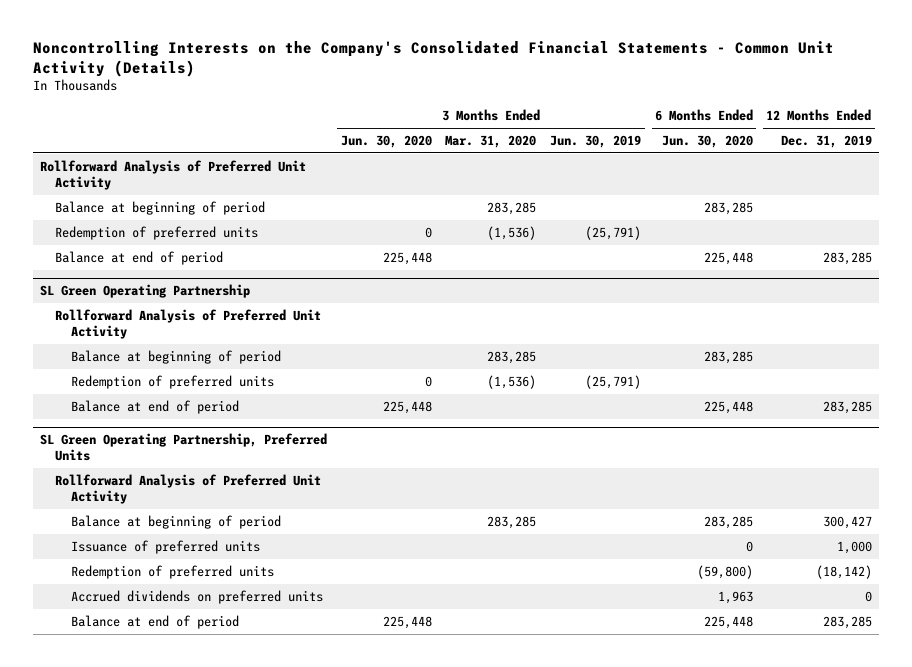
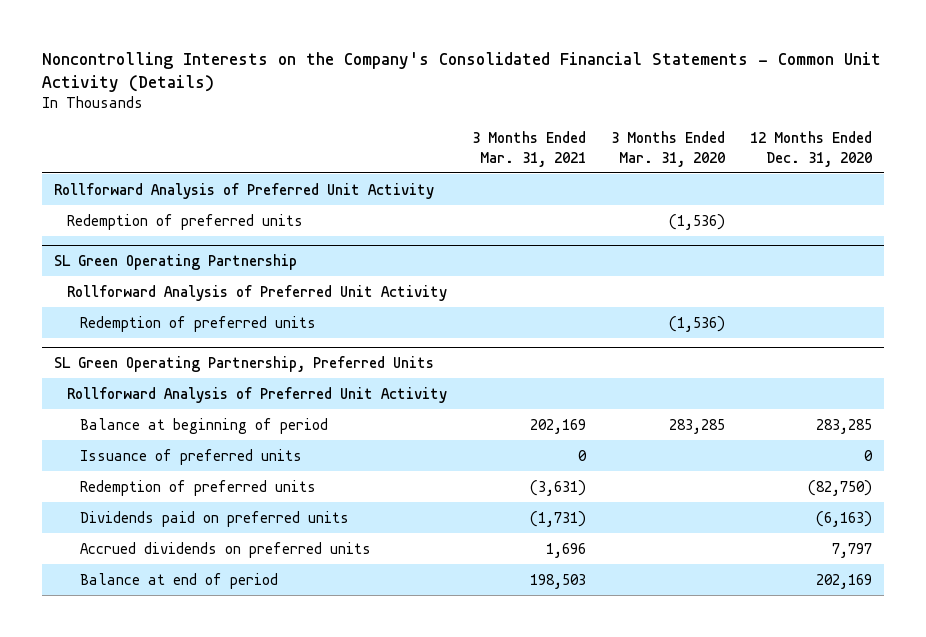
- | 3 Months Ended Jun. 30, 2020 | 3 Months Ended Mar. 31, 2020 | 3 Months Ended Jun. 30, 2019 | 6 Months Ended Jun. 30, 2020 | 12 Months Ended Dec. 31, 2019
+ | 3 Months Ended Mar. 31, 2021 | 3 Months Ended Mar. 31, 2020 | 12 Months Ended Dec. 31, 2020
- Balance at beginning of period | | 283,285 | | 283,285 |
- Balance at end of period | 225,448 | | | 225,448 | 283,285
@ SL Green Operating Partnership
- Balance at beginning of period | | 283,285 | | 283,285 |
- Balance at end of period | 225,448 | | | 225,448 | 283,285
@ SL Green Operating Partnership, Preferred Units
+ Dividends paid on preferred units | (1,731) | | (6,163)

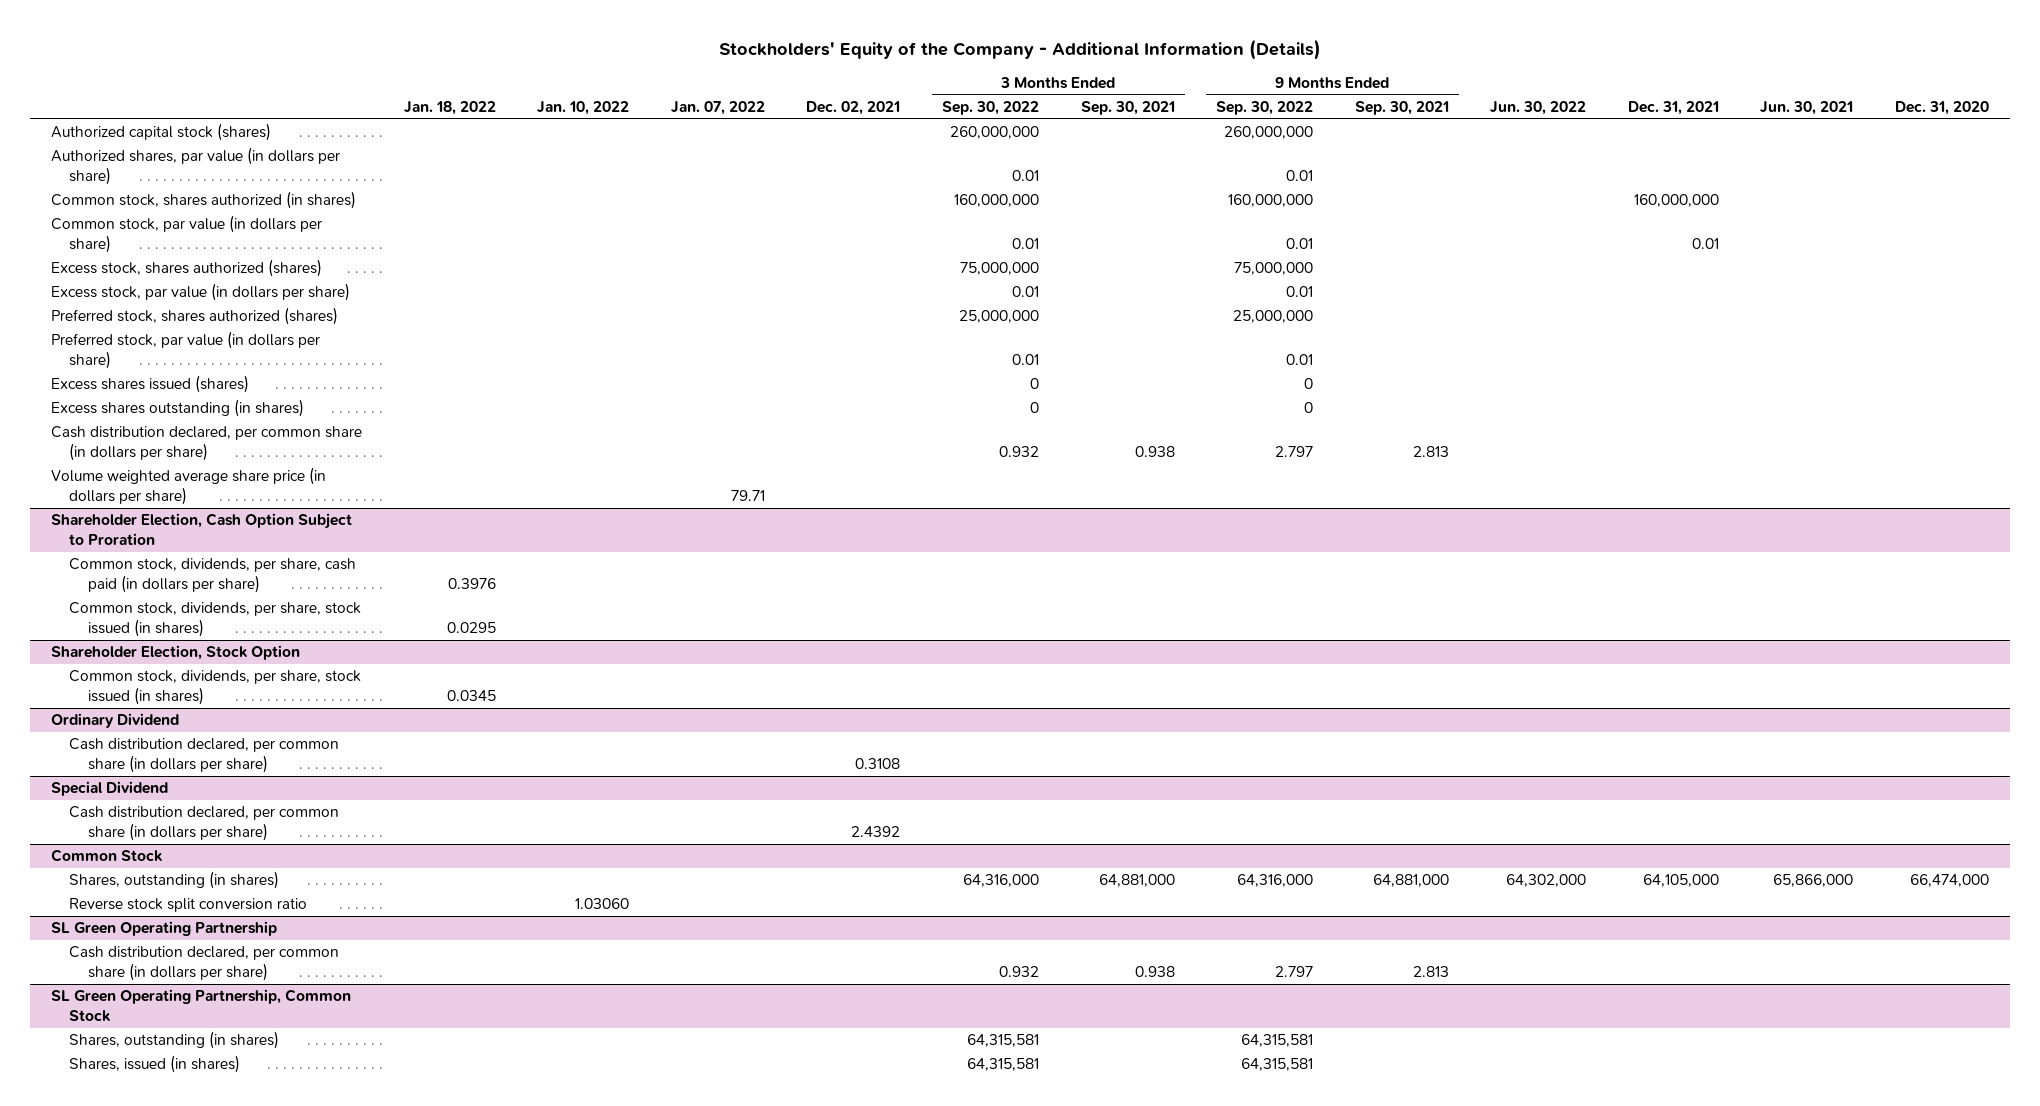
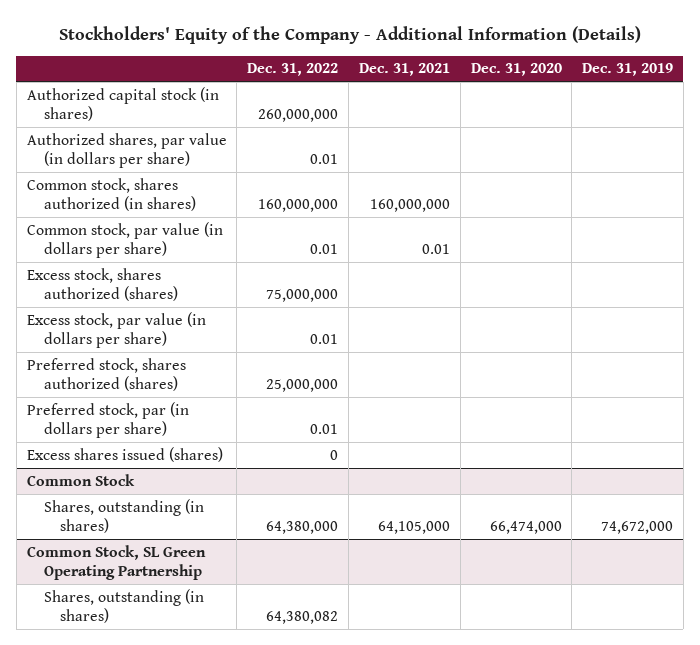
- | Jan. 18, 2022 | Jan. 10, 2022 | Jan. 07, 2022 | Dec. 02, 2021 | 3 Months Ended Sep. 30, 2022 | 3 Months Ended Sep. 30, 2021 | 9 Months Ended Sep. 30, 2022 | 9 Months Ended Sep. 30, 2021 | Jun. 30, 2022 | Dec. 31, 2021 | Jun. 30, 2021 | Dec. 31, 2020
+ | Dec. 31, 2022 | Dec. 31, 2021 | Dec. 31, 2020 | Dec. 31, 2019
- Authorized capital stock (shares) | | | | | 260,000,000 | | 260,000,000 | | | | |
+ Authorized capital stock (in shares) | 260,000,000 | | |
- Preferred stock, par value (in dollars per share) | | | | | 0.01 | | 0.01 | | | | |
+ Preferred stock, par (in dollars per share) | 0.01 | | |
- Excess shares outstanding (in shares) | | | | | 0 | | 0 | | | | |
- Cash distribution declared, per common share (in dollars per share) | | | | | 0.932 | 0.938 | 2.797 | 2.813 | | | |
- Volume weighted average share price (in dollars per share) | | | 79.71 | | | | | | | | |
- Shareholder Election, Cash Option Subject to Proration
- Common stock, dividends, per share, cash paid (in dollars per share) | 0.3976 | | | | | | | | | | |
- Common stock, dividends, per share, stock issued (in shares) | 0.0295 | | | | | | | | | | |
- Shareholder Election, Stock Option
- Common stock, dividends, per share, stock issued (in shares) | 0.0345 | | | | | | | | | | |
- Ordinary Dividend
- Cash distribution declared, per common share (in dollars per share) | | | | 0.3108 | | | | | | | |
- Special Dividend
- Cash distribution declared, per common share (in dollars per share) | | | | 2.4392 | | | | | | | |
@ Common Stock
- Reverse stock split conversion ratio | | 1.03060 | | | | | | | | | |
- SL Green Operating Partnership
- Cash distribution declared, per common share (in dollars per share) | | | | | 0.932 | 0.938 | 2.797 | 2.813 | | | |
- SL Green Operating Partnership, Common Stock
+ Common Stock, SL Green Operating Partnership
- Shares, issued (in shares) | | | | | 64,315,581 | | 64,315,581 | | | | |

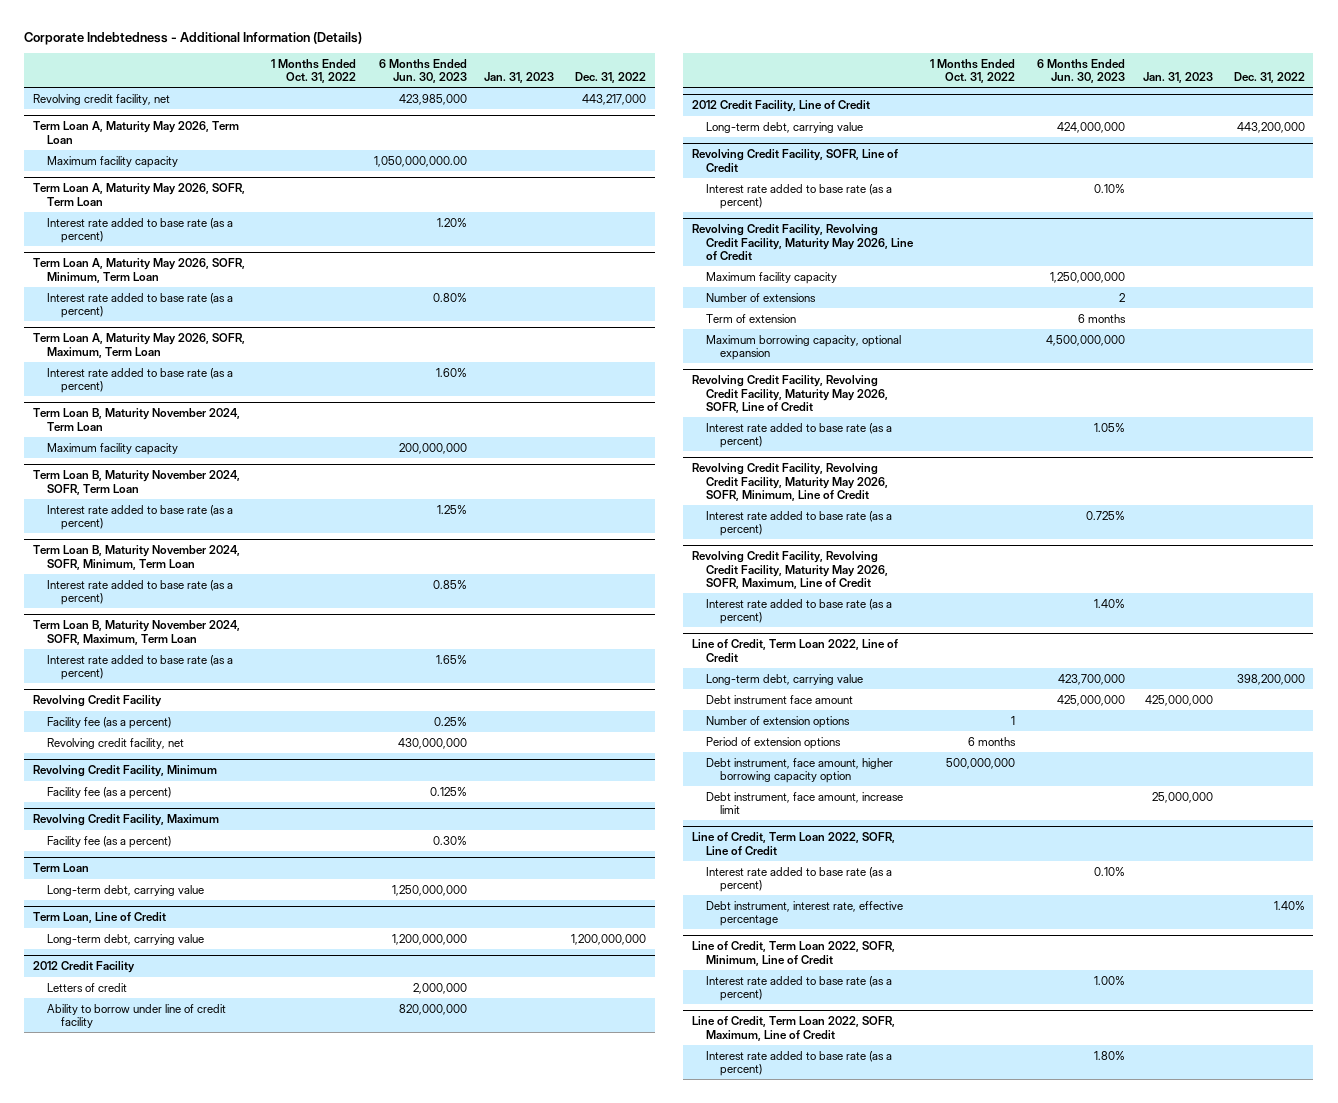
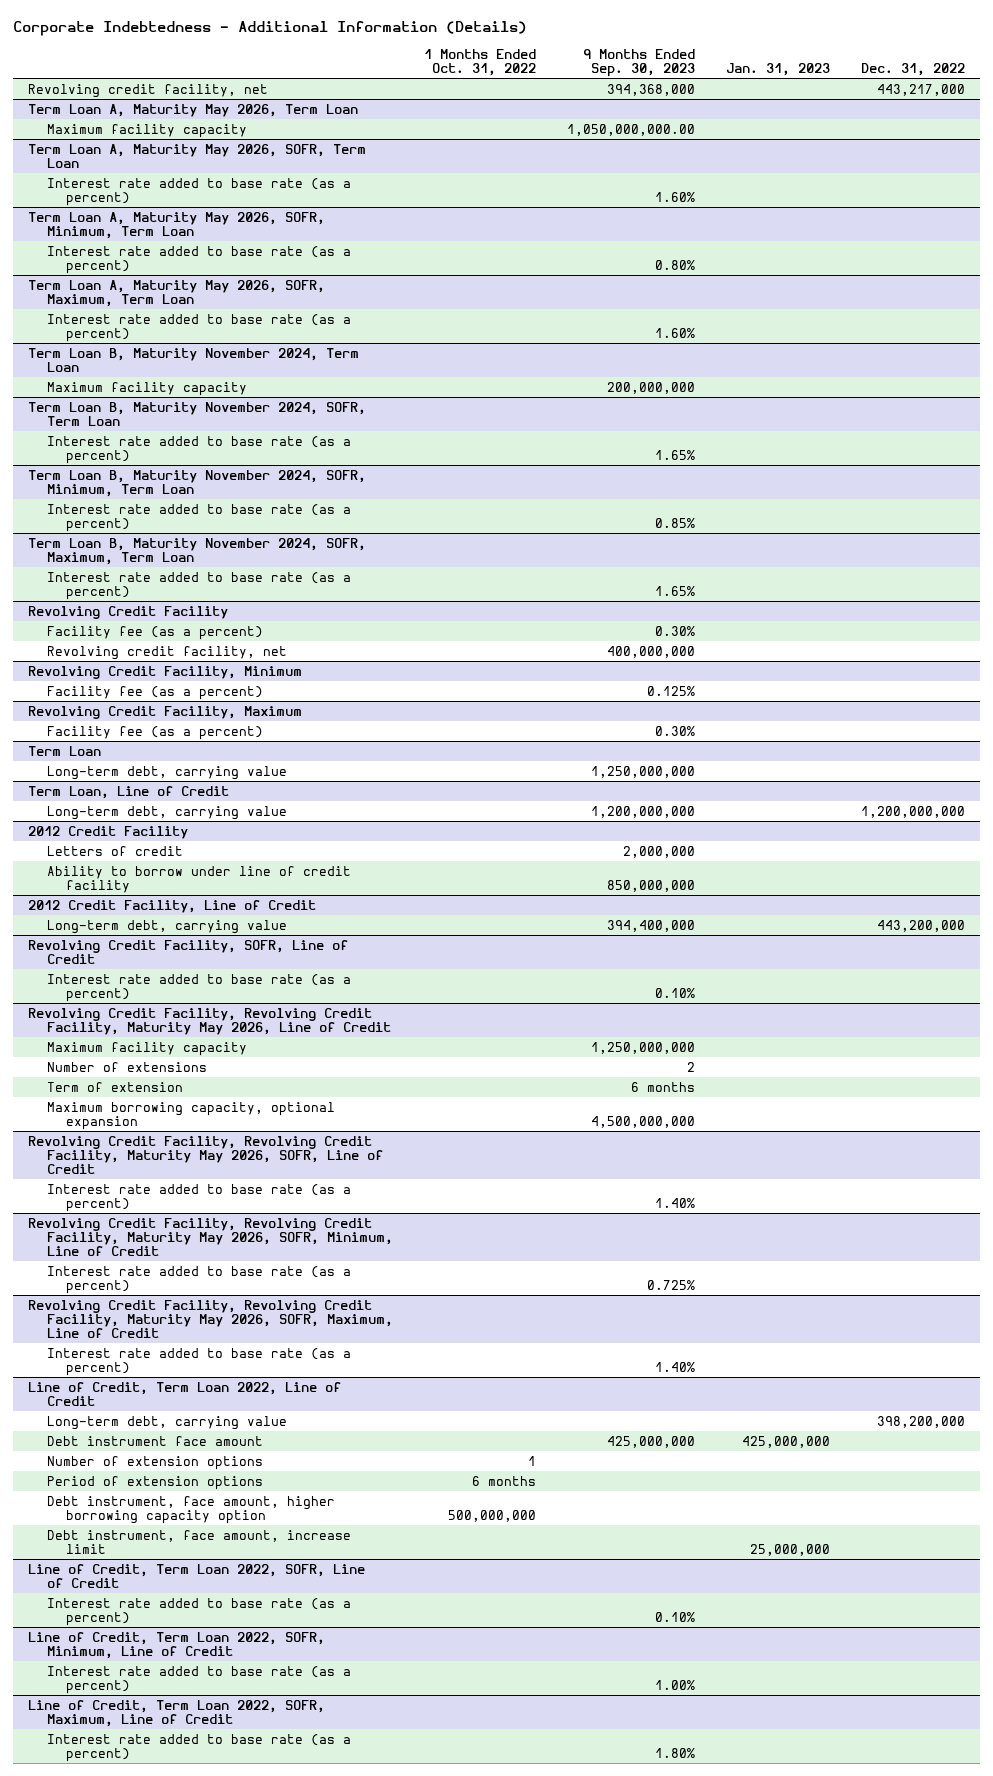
- | 1 Months Ended Oct. 31, 2022 | 6 Months Ended Jun. 30, 2023 | Jan. 31, 2023 | Dec. 31, 2022
+ | 1 Months Ended Oct. 31, 2022 | 9 Months Ended Sep. 30, 2023 | Jan. 31, 2023 | Dec. 31, 2022
@ Line of Credit, Term Loan 2022, SOFR, Line of Credit
- Debt instrument, interest rate, effective percentage | | | | 1.40%

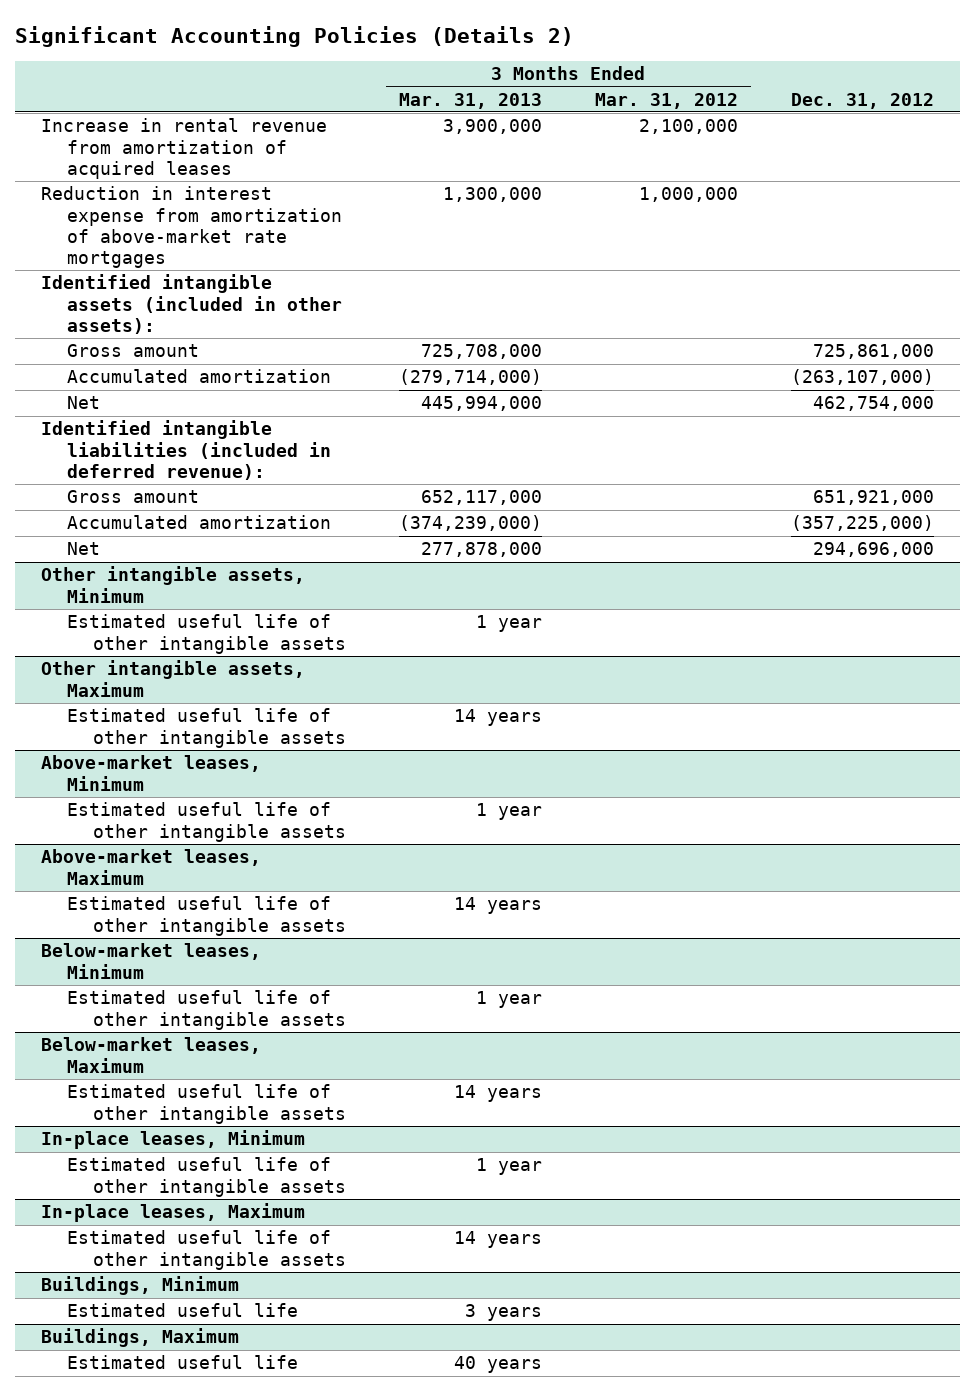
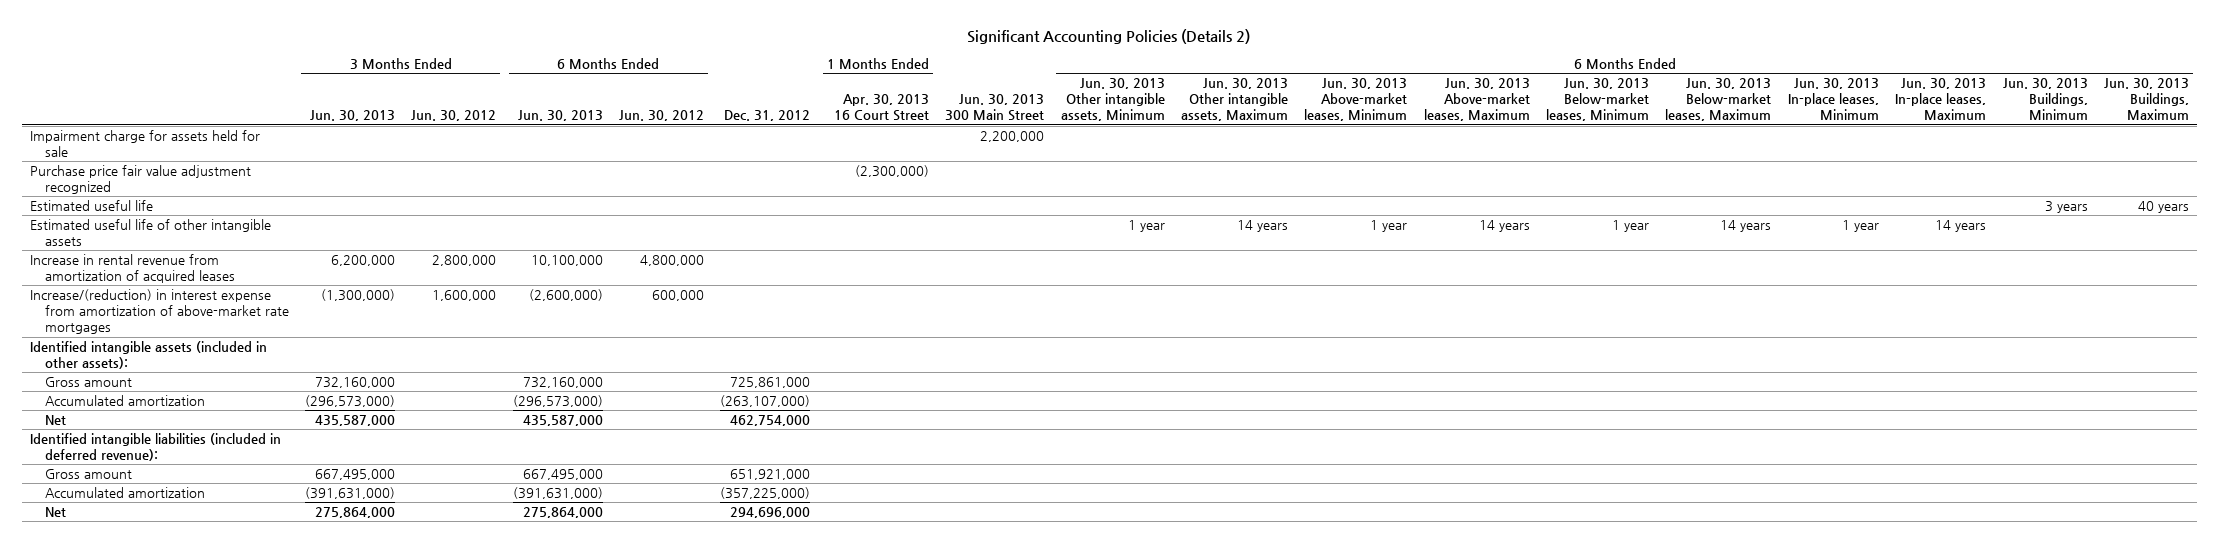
- | 3 Months Ended Mar. 31, 2013 | 3 Months Ended Mar. 31, 2012 | Dec. 31, 2012
+ | 3 Months Ended Jun. 30, 2013 | 3 Months Ended Jun. 30, 2012 | 6 Months Ended Jun. 30, 2013 | 6 Months Ended Jun. 30, 2012 | Dec. 31, 2012 | 1 Months Ended Apr. 30, 2013 16 Court Street | Jun. 30, 2013 300 Main Street | 6 Months Ended Jun. 30, 2013 Other intangible assets, Minimum | 6 Months Ended Jun. 30, 2013 Other intangible assets, Maximum | 6 Months Ended Jun. 30, 2013 Above-market leases, Minimum | 6 Months Ended Jun. 30, 2013 Above-market leases, Maximum | 6 Months Ended Jun. 30, 2013 Below-market leases, Minimum | 6 Months Ended Jun. 30, 2013 Below-market leases, Maximum | 6 Months Ended Jun. 30, 2013 In-place leases, Minimum | 6 Months Ended Jun. 30, 2013 In-place leases, Maximum | 6 Months Ended Jun. 30, 2013 Buildings, Minimum | 6 Months Ended Jun. 30, 2013 Buildings, Maximum
+ Impairment charge for assets held for sale | | | | | | | 2,200,000 | | | | | | | | | |
+ Purchase price fair value adjustment recognized | | | | | | (2,300,000) | | | | | | | | | | |
+ Estimated useful life | | | | | | | | | | | | | | | | 3 years | 40 years
+ Estimated useful life of other intangible assets | | | | | | | | 1 year | 14 years | 1 year | 14 years | 1 year | 14 years | 1 year | 14 years | |
- Reduction in interest expense from amortization of above-market rate mortgages | 1,300,000 | 1,000,000 |
+ Increase/(reduction) in interest expense from amortization of above-market rate mortgages | (1,300,000) | 1,600,000 | (2,600,000) | 600,000 | | | | | | | | | | | | |
- Other intangible assets, Minimum
- Estimated useful life of other intangible assets | 1 year | |
- Other intangible assets, Maximum
- Estimated useful life of other intangible assets | 14 years | |
- Above-market leases, Minimum
- Estimated useful life of other intangible assets | 1 year | |
- Above-market leases, Maximum
- Estimated useful life of other intangible assets | 14 years | |
- Below-market leases, Minimum
- Estimated useful life of other intangible assets | 1 year | |
- Below-market leases, Maximum
- Estimated useful life of other intangible assets | 14 years | |
- In-place leases, Minimum
- Estimated useful life of other intangible assets | 1 year | |
- In-place leases, Maximum
- Estimated useful life of other intangible assets | 14 years | |
- Buildings, Minimum
- Estimated useful life | 3 years | |
- Buildings, Maximum
- Estimated useful life | 40 years | |

